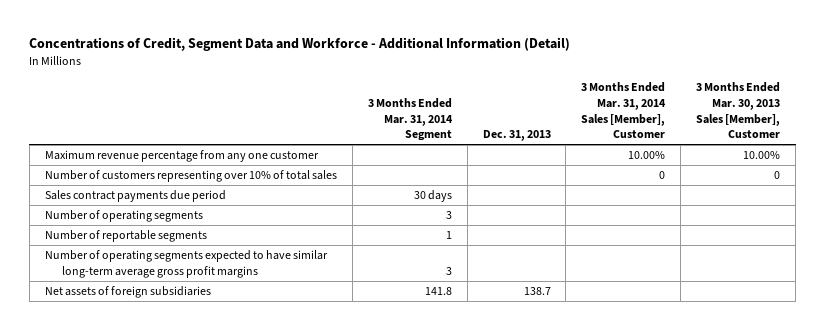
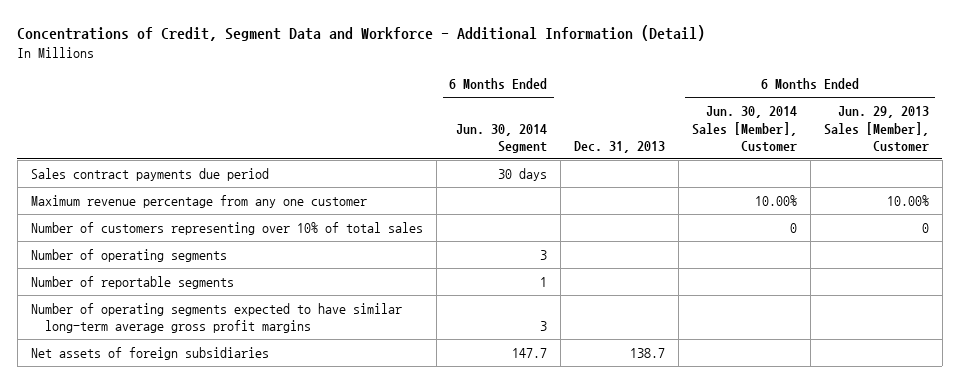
- | 3 Months Ended Mar. 31, 2014 Segment | Dec. 31, 2013 | 3 Months Ended Mar. 31, 2014 Sales [Member], Customer | 3 Months Ended Mar. 30, 2013 Sales [Member], Customer
+ | 6 Months Ended Jun. 30, 2014 Segment | Dec. 31, 2013 | 6 Months Ended Jun. 30, 2014 Sales [Member], Customer | 6 Months Ended Jun. 29, 2013 Sales [Member], Customer
moved up: Sales contract payments due period | 30 days | | |

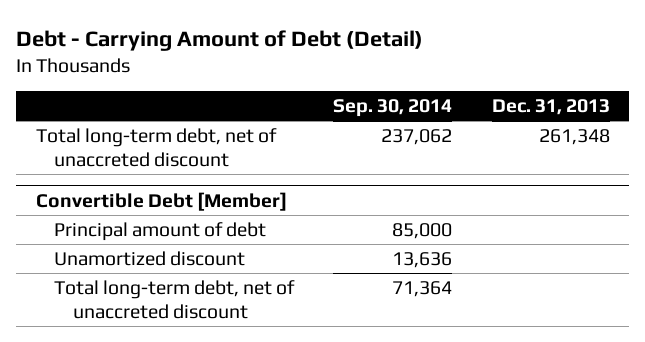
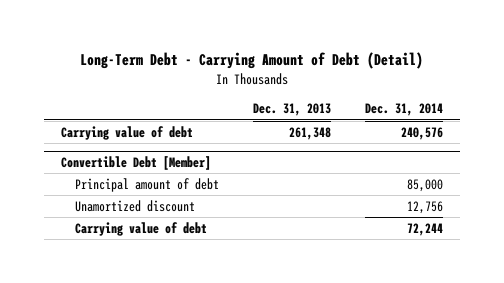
- Debt - Carrying Amount of Debt (Detail)
+ Long-Term Debt - Carrying Amount of Debt (Detail)
- | Sep. 30, 2014 | Dec. 31, 2013
+ | Dec. 31, 2013 | Dec. 31, 2014
- Total long-term debt, net of unaccreted discount | 237,062 | 261,348
+ Carrying value of debt | 261,348 | 240,576
@ Convertible Debt [Member]
- Total long-term debt, net of unaccreted discount | 71,364 |
+ Carrying value of debt | | 72,244

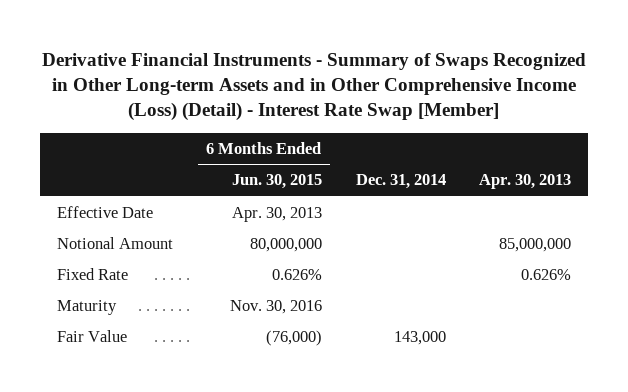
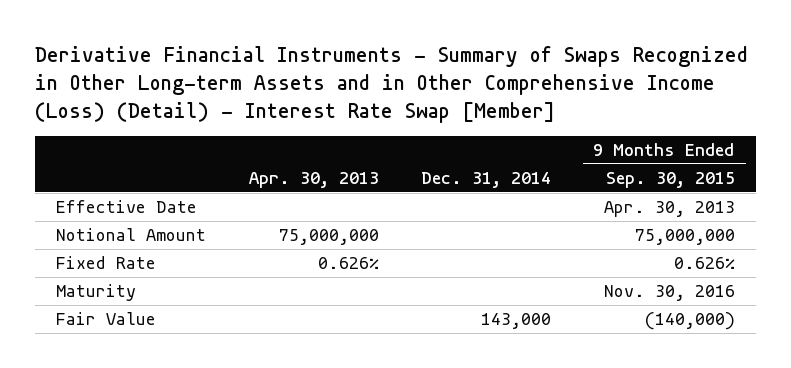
- | 6 Months Ended Jun. 30, 2015 | Dec. 31, 2014 | Apr. 30, 2013
+ | Apr. 30, 2013 | Dec. 31, 2014 | 9 Months Ended Sep. 30, 2015
- Notional Amount | 80,000,000 | | 85,000,000
+ Notional Amount | 75,000,000 | | 75,000,000

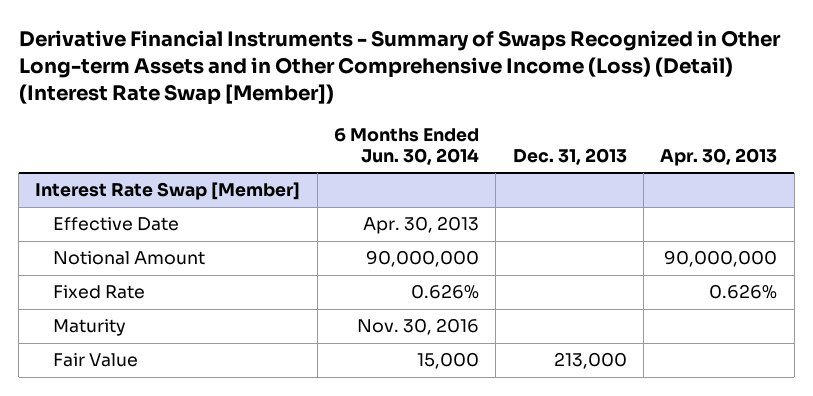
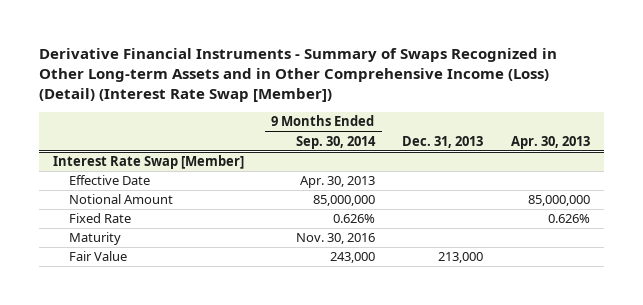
- | 6 Months Ended Jun. 30, 2014 | Dec. 31, 2013 | Apr. 30, 2013
+ | 9 Months Ended Sep. 30, 2014 | Dec. 31, 2013 | Apr. 30, 2013
@ Interest Rate Swap [Member]
- Notional Amount | 90,000,000 | | 90,000,000
+ Notional Amount | 85,000,000 | | 85,000,000

